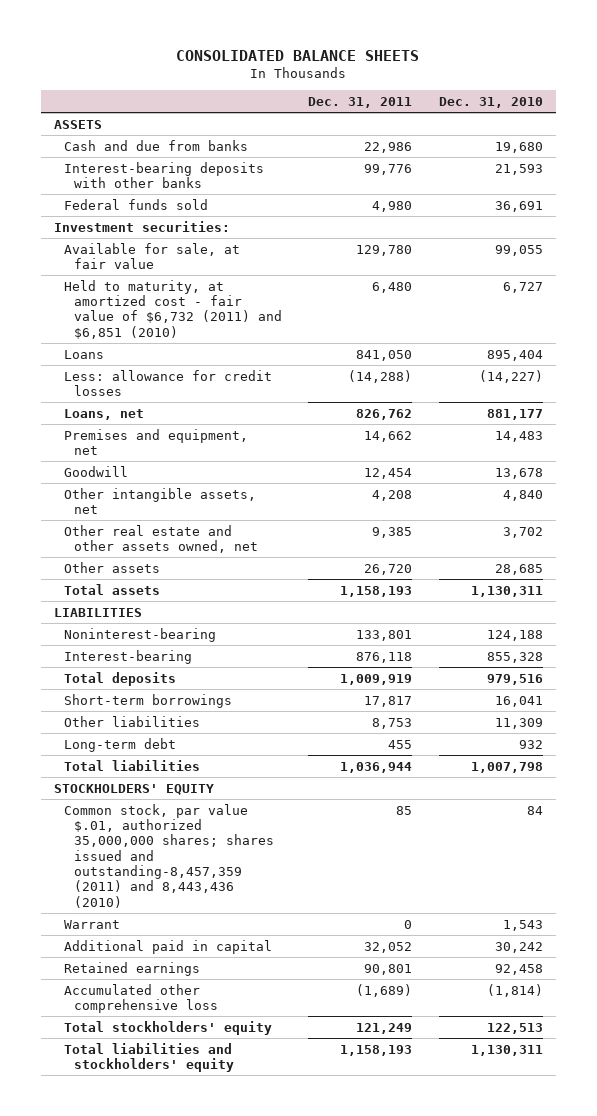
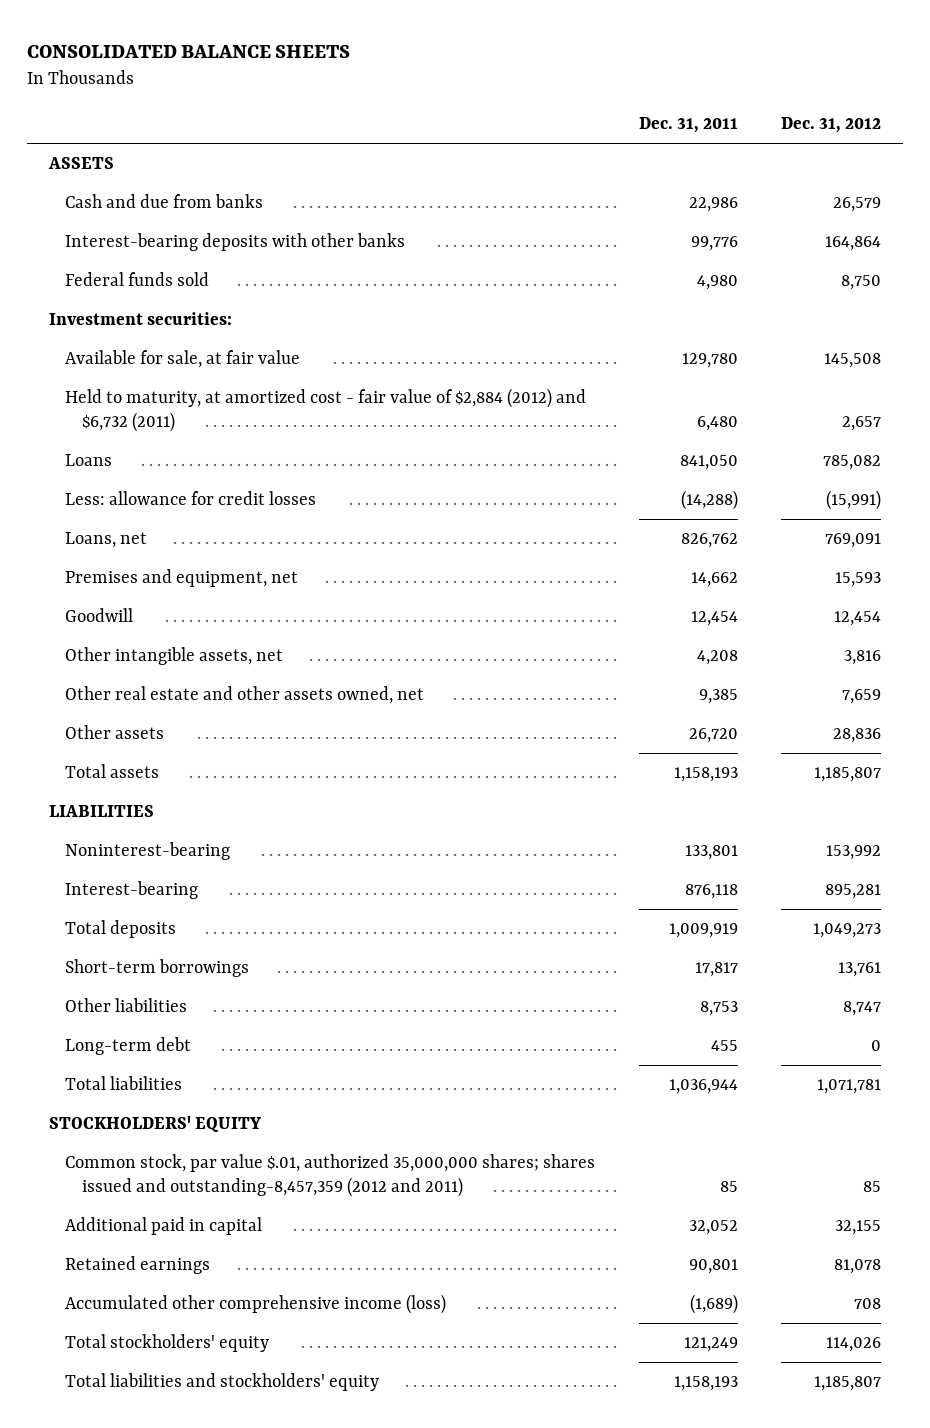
- | Dec. 31, 2011 | Dec. 31, 2010
+ | Dec. 31, 2011 | Dec. 31, 2012
- Held to maturity, at amortized cost - fair value of $6,732 (2011) and $6,851 (2010) | 6,480 | 6,727
+ Held to maturity, at amortized cost - fair value of $2,884 (2012) and $6,732 (2011) | 6,480 | 2,657
- Common stock, par value $.01, authorized 35,000,000 shares; shares issued and outstanding-8,457,359 (2011) and 8,443,436 (2010) | 85 | 84
- Warrant | 0 | 1,543
+ Common stock, par value $.01, authorized 35,000,000 shares; shares issued and outstanding-8,457,359 (2012 and 2011) | 85 | 85
- Accumulated other comprehensive loss | (1,689) | (1,814)
+ Accumulated other comprehensive income (loss) | (1,689) | 708

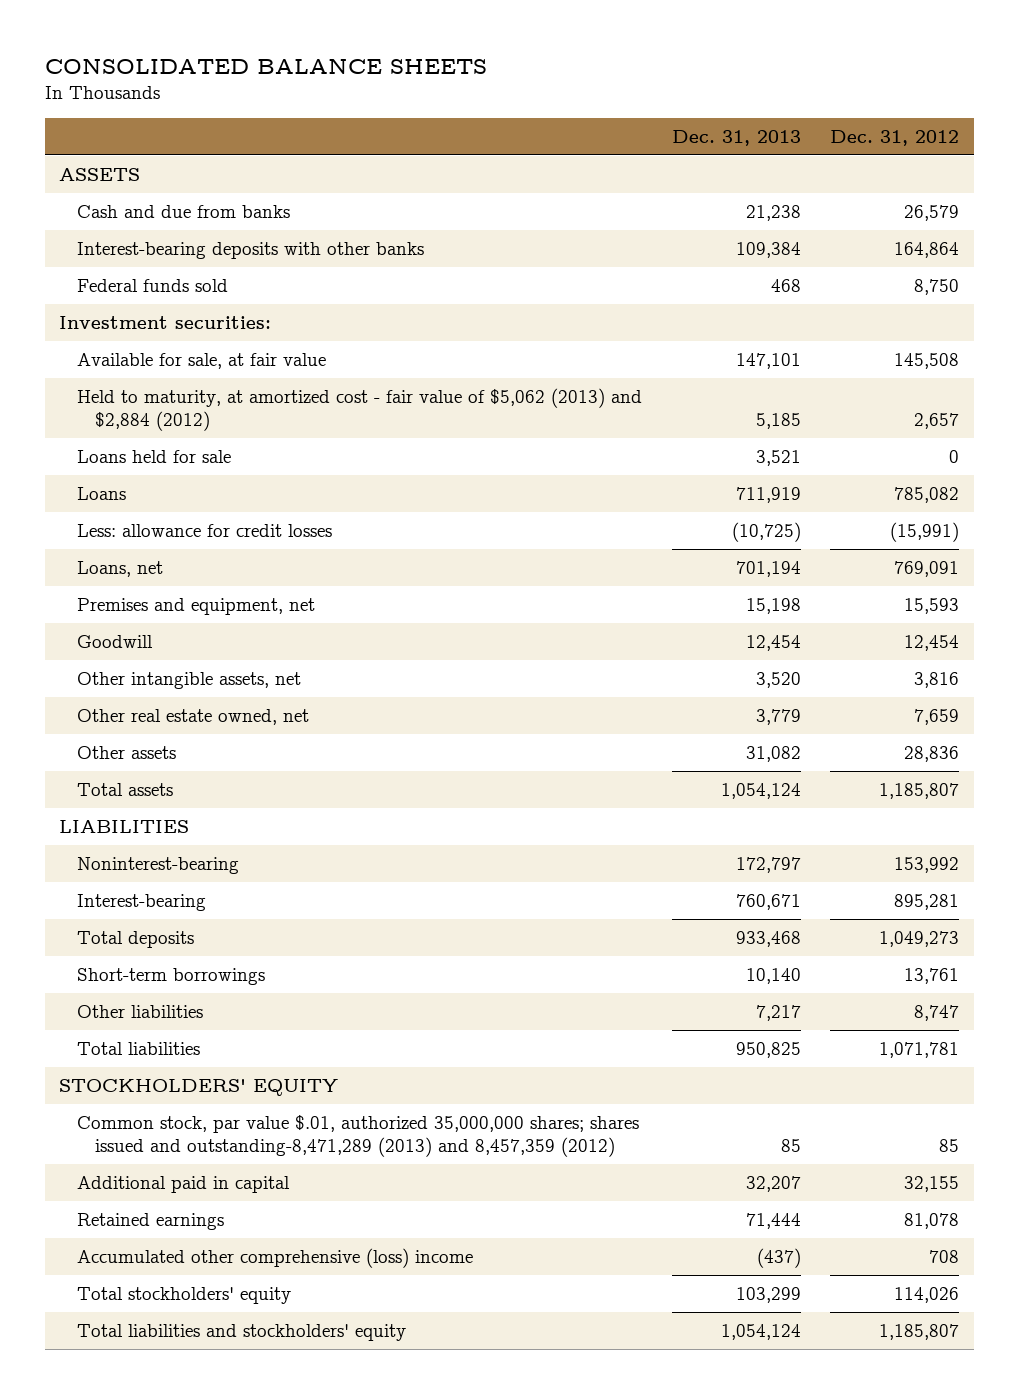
- | Dec. 31, 2011 | Dec. 31, 2012
+ | Dec. 31, 2013 | Dec. 31, 2012
- Held to maturity, at amortized cost - fair value of $2,884 (2012) and $6,732 (2011) | 6,480 | 2,657
+ Held to maturity, at amortized cost - fair value of $5,062 (2013) and $2,884 (2012) | 5,185 | 2,657
+ Loans held for sale | 3,521 | 0
- Other real estate and other assets owned, net | 9,385 | 7,659
+ Other real estate owned, net | 3,779 | 7,659
- Long-term debt | 455 | 0
- Common stock, par value $.01, authorized 35,000,000 shares; shares issued and outstanding-8,457,359 (2012 and 2011) | 85 | 85
+ Common stock, par value $.01, authorized 35,000,000 shares; shares issued and outstanding-8,471,289 (2013) and 8,457,359 (2012) | 85 | 85
- Accumulated other comprehensive income (loss) | (1,689) | 708
+ Accumulated other comprehensive (loss) income | (437) | 708

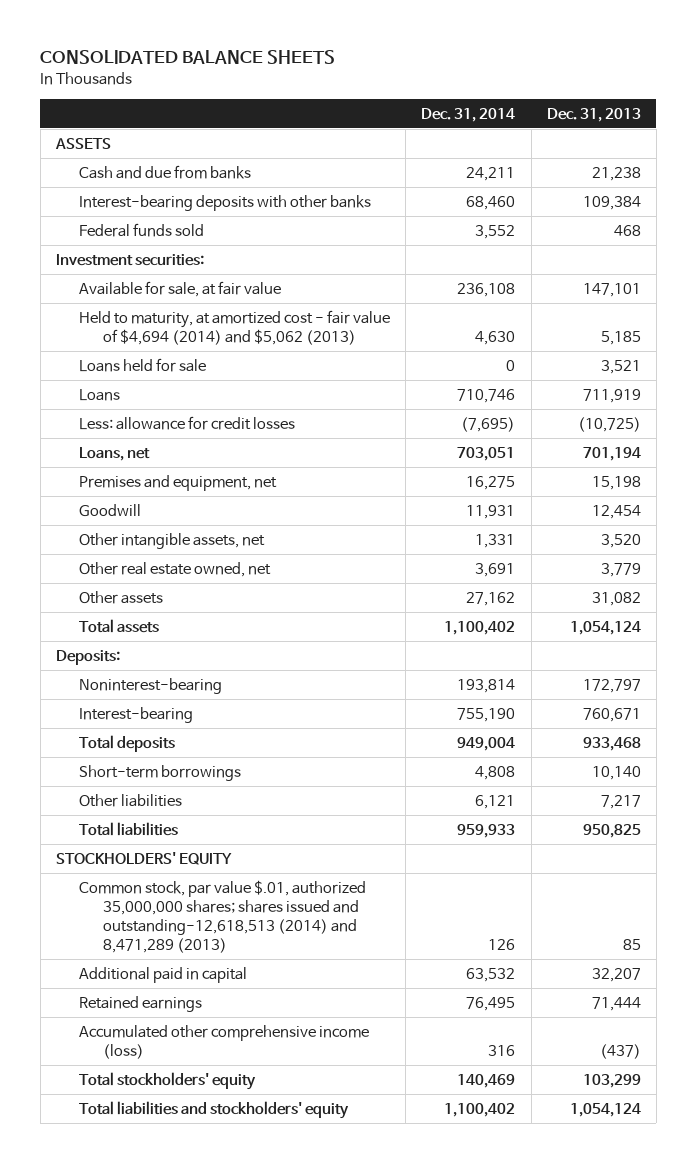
- | Dec. 31, 2013 | Dec. 31, 2012
+ | Dec. 31, 2014 | Dec. 31, 2013
- Held to maturity, at amortized cost - fair value of $5,062 (2013) and $2,884 (2012) | 5,185 | 2,657
+ Held to maturity, at amortized cost - fair value of $4,694 (2014) and $5,062 (2013) | 4,630 | 5,185
- LIABILITIES
+ Deposits:
- Common stock, par value $.01, authorized 35,000,000 shares; shares issued and outstanding-8,471,289 (2013) and 8,457,359 (2012) | 85 | 85
+ Common stock, par value $.01, authorized 35,000,000 shares; shares issued and outstanding-12,618,513 (2014) and 8,471,289 (2013) | 126 | 85
- Accumulated other comprehensive (loss) income | (437) | 708
+ Accumulated other comprehensive income (loss) | 316 | (437)

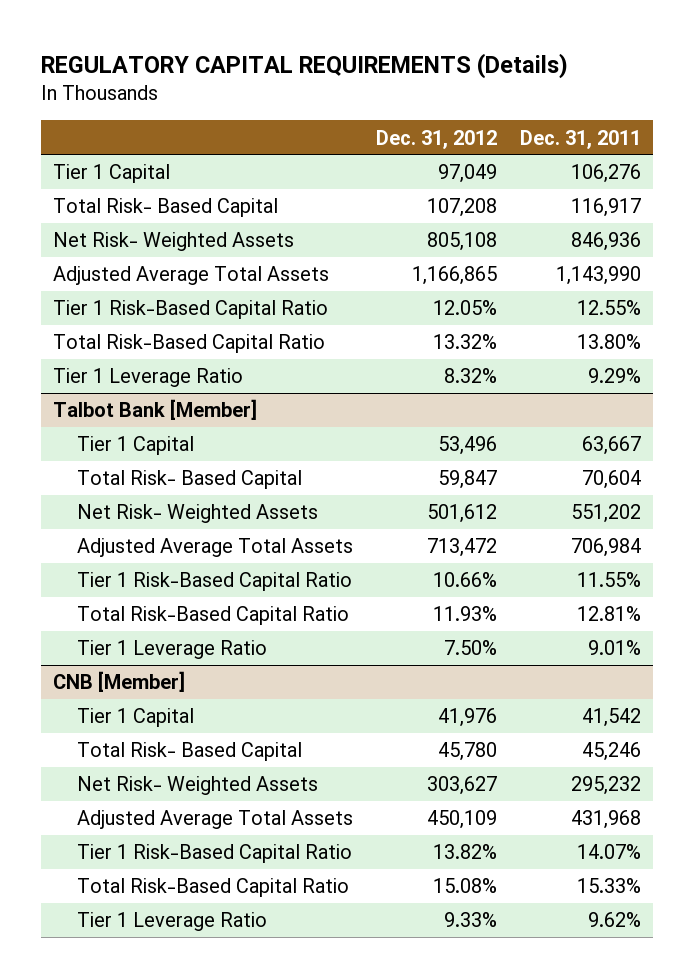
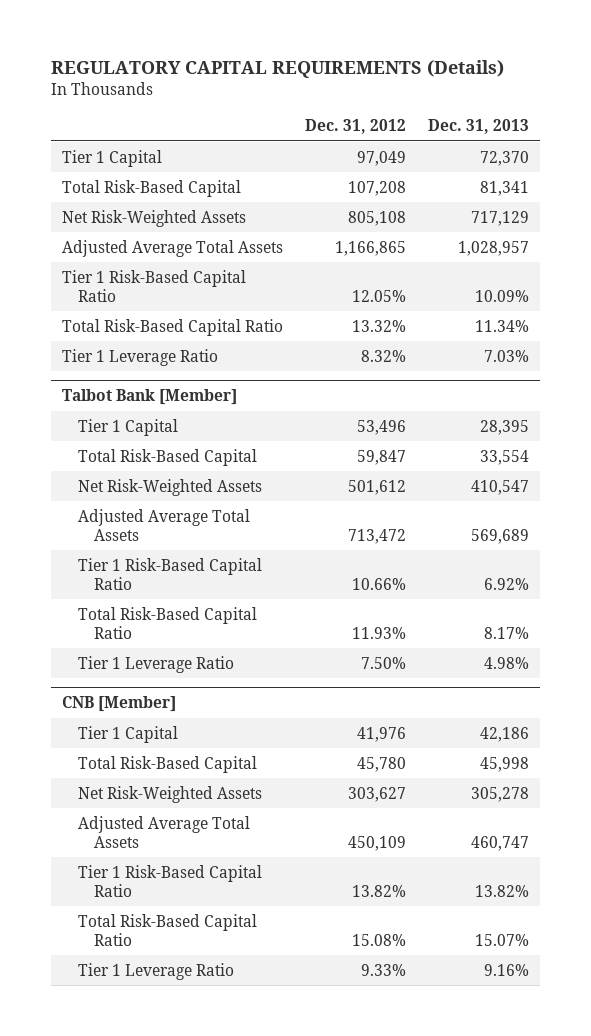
- | Dec. 31, 2012 | Dec. 31, 2011
+ | Dec. 31, 2012 | Dec. 31, 2013
- Total Risk- Based Capital | 107,208 | 116,917
- Net Risk- Weighted Assets | 805,108 | 846,936
+ Total Risk-Based Capital | 107,208 | 81,341
+ Net Risk-Weighted Assets | 805,108 | 717,129
@ Talbot Bank [Member]
- Total Risk- Based Capital | 59,847 | 70,604
- Net Risk- Weighted Assets | 501,612 | 551,202
+ Total Risk-Based Capital | 59,847 | 33,554
+ Net Risk-Weighted Assets | 501,612 | 410,547
@ CNB [Member]
- Total Risk- Based Capital | 45,780 | 45,246
- Net Risk- Weighted Assets | 303,627 | 295,232
+ Total Risk-Based Capital | 45,780 | 45,998
+ Net Risk-Weighted Assets | 303,627 | 305,278

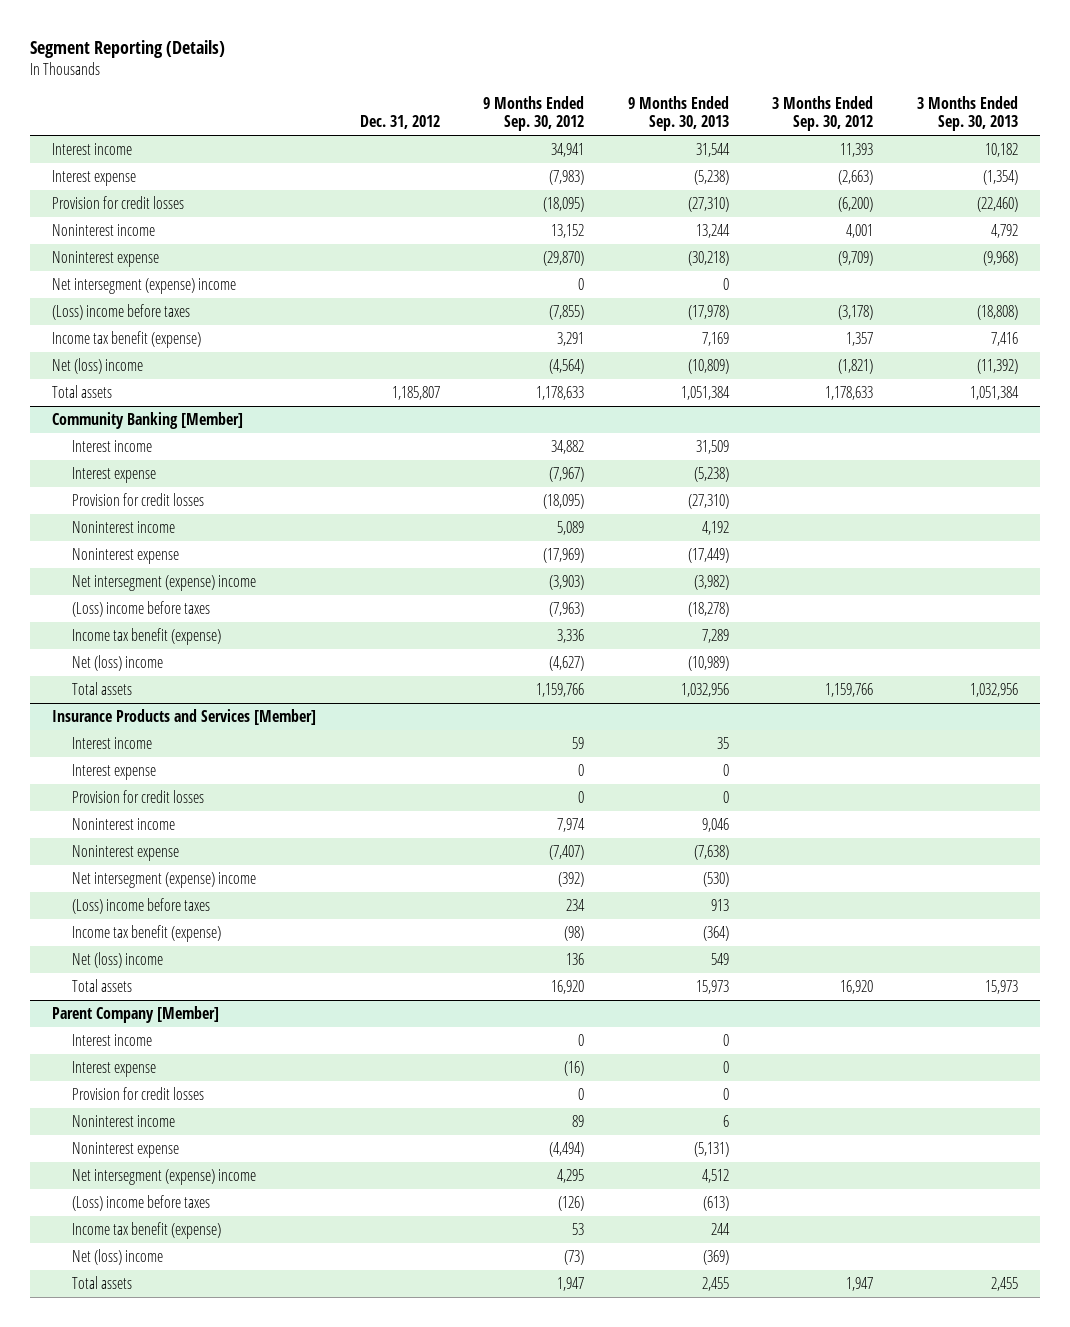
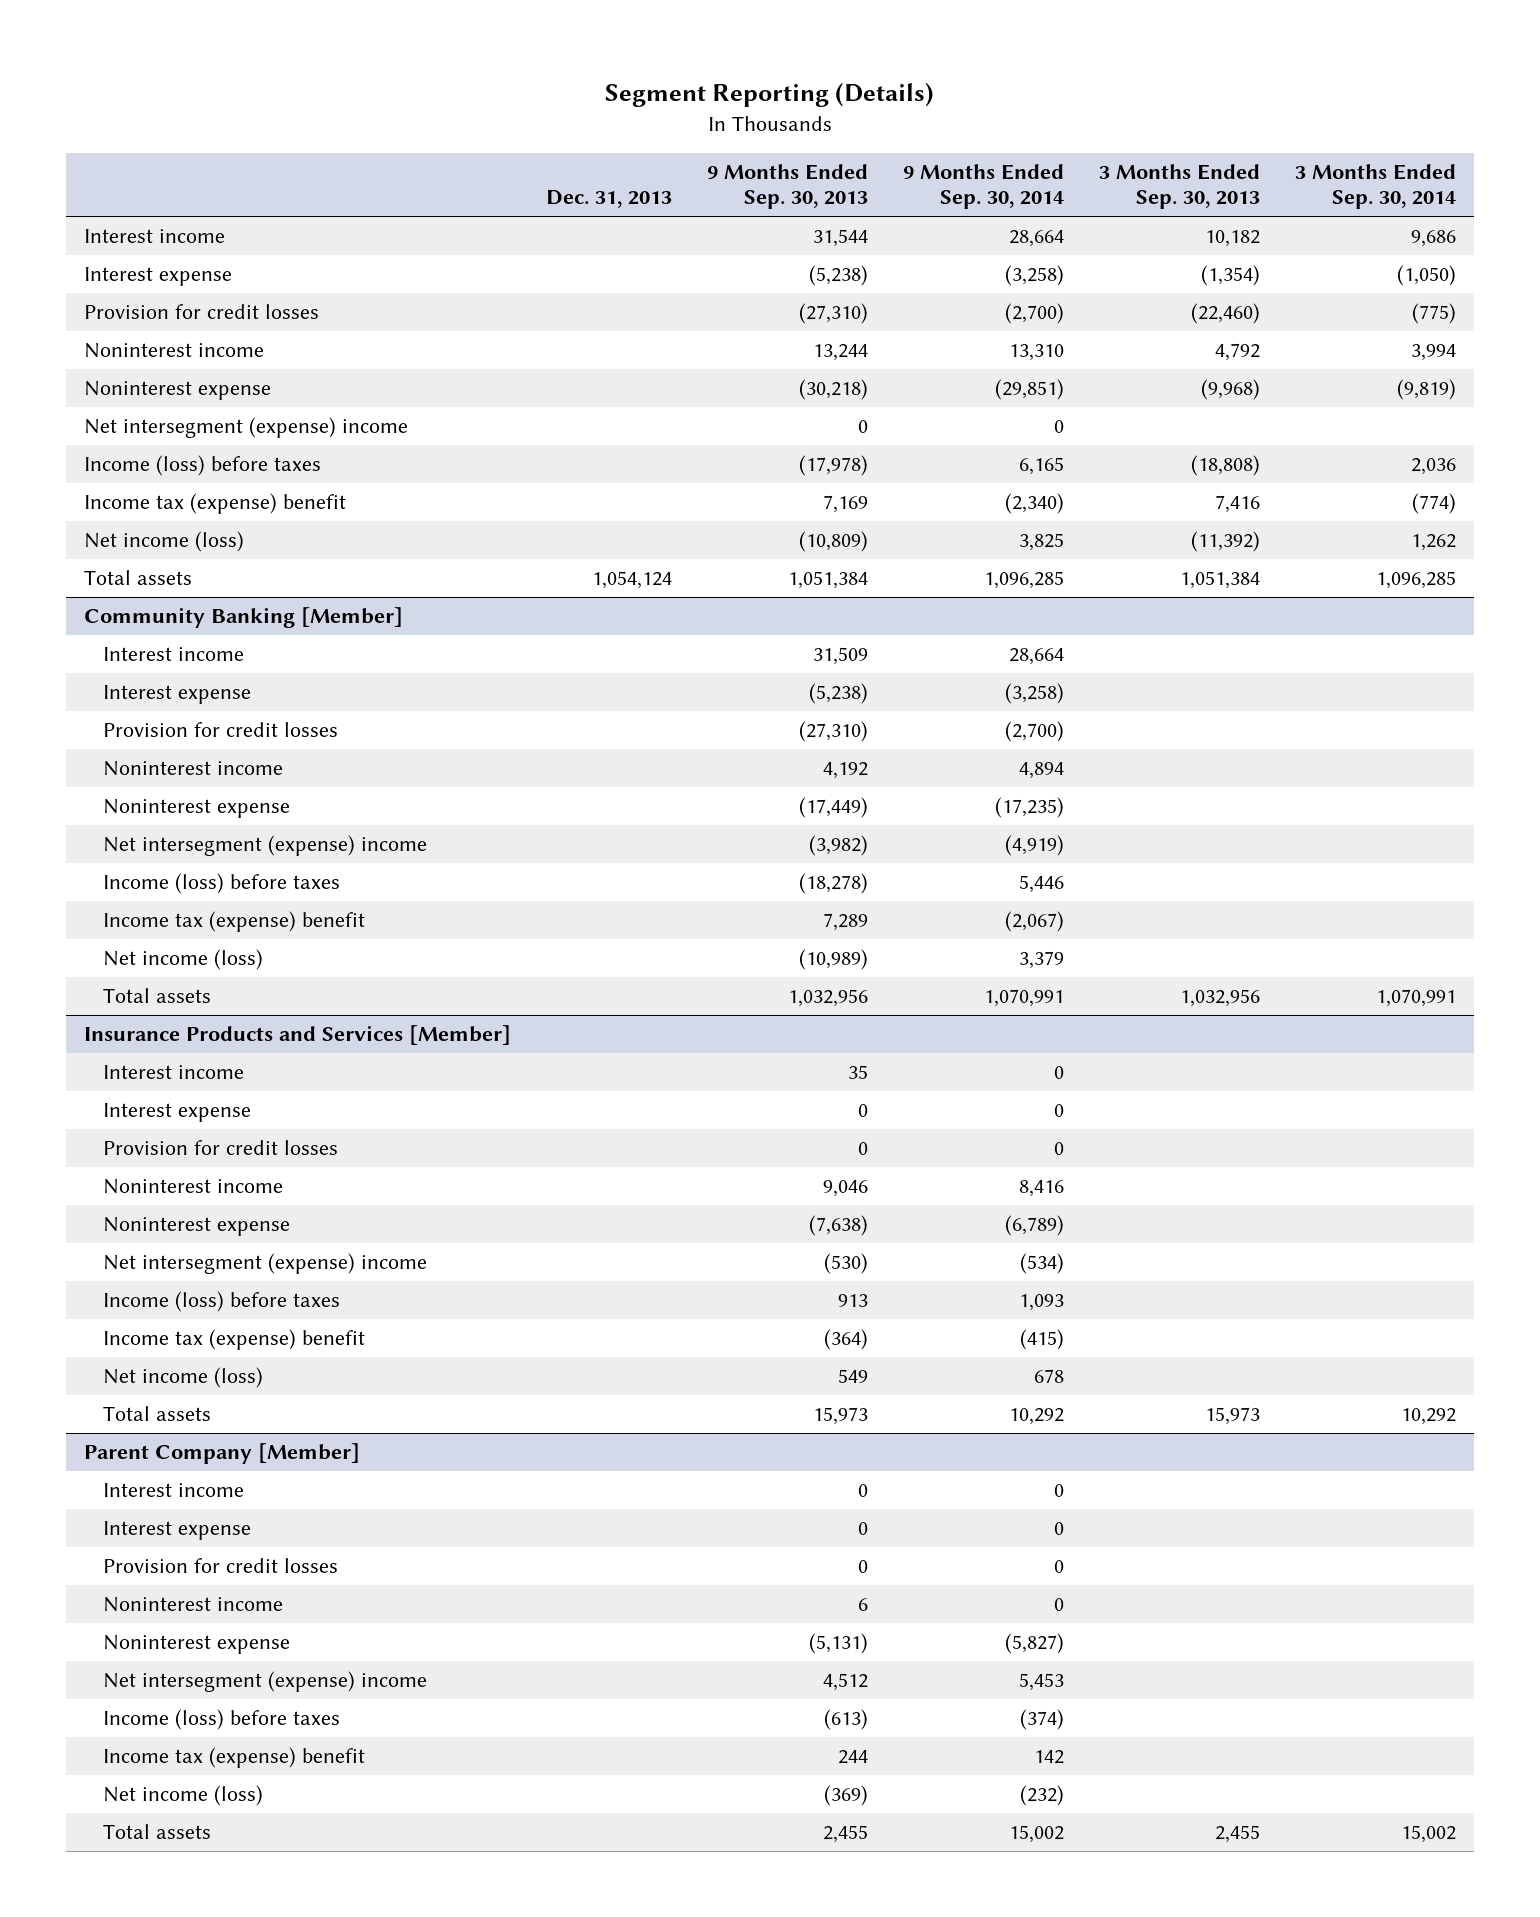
- | Dec. 31, 2012 | 9 Months Ended Sep. 30, 2012 | 9 Months Ended Sep. 30, 2013 | 3 Months Ended Sep. 30, 2012 | 3 Months Ended Sep. 30, 2013
+ | Dec. 31, 2013 | 9 Months Ended Sep. 30, 2013 | 9 Months Ended Sep. 30, 2014 | 3 Months Ended Sep. 30, 2013 | 3 Months Ended Sep. 30, 2014
- (Loss) income before taxes | | (7,855) | (17,978) | (3,178) | (18,808)
- Income tax benefit (expense) | | 3,291 | 7,169 | 1,357 | 7,416
- Net (loss) income | | (4,564) | (10,809) | (1,821) | (11,392)
+ Income (loss) before taxes | | (17,978) | 6,165 | (18,808) | 2,036
+ Income tax (expense) benefit | | 7,169 | (2,340) | 7,416 | (774)
+ Net income (loss) | | (10,809) | 3,825 | (11,392) | 1,262
@ Community Banking [Member]
- (Loss) income before taxes | | (7,963) | (18,278) | |
- Income tax benefit (expense) | | 3,336 | 7,289 | |
- Net (loss) income | | (4,627) | (10,989) | |
+ Income (loss) before taxes | | (18,278) | 5,446 | |
+ Income tax (expense) benefit | | 7,289 | (2,067) | |
+ Net income (loss) | | (10,989) | 3,379 | |
@ Insurance Products and Services [Member]
- (Loss) income before taxes | | 234 | 913 | |
- Income tax benefit (expense) | | (98) | (364) | |
- Net (loss) income | | 136 | 549 | |
+ Income (loss) before taxes | | 913 | 1,093 | |
+ Income tax (expense) benefit | | (364) | (415) | |
+ Net income (loss) | | 549 | 678 | |
@ Parent Company [Member]
- (Loss) income before taxes | | (126) | (613) | |
- Income tax benefit (expense) | | 53 | 244 | |
- Net (loss) income | | (73) | (369) | |
+ Income (loss) before taxes | | (613) | (374) | |
+ Income tax (expense) benefit | | 244 | 142 | |
+ Net income (loss) | | (369) | (232) | |

